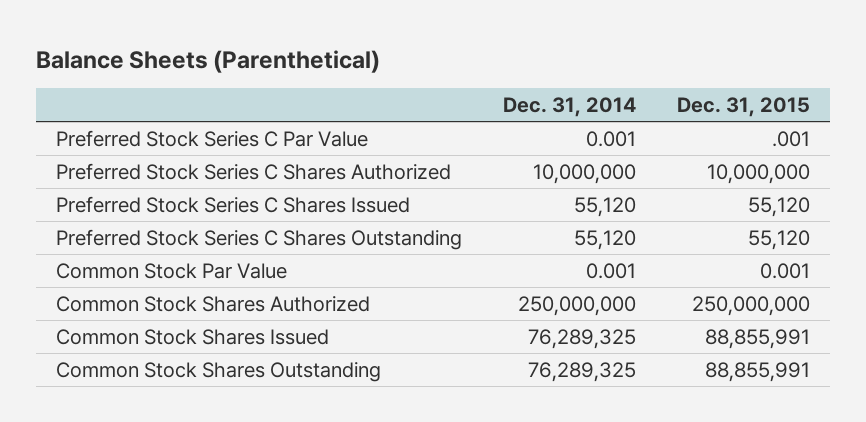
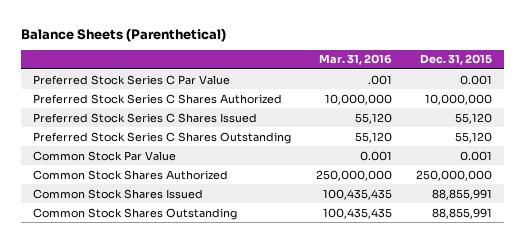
- | Dec. 31, 2014 | Dec. 31, 2015
+ | Mar. 31, 2016 | Dec. 31, 2015
- Preferred Stock Series C Par Value | 0.001 | .001
+ Preferred Stock Series C Par Value | .001 | 0.001

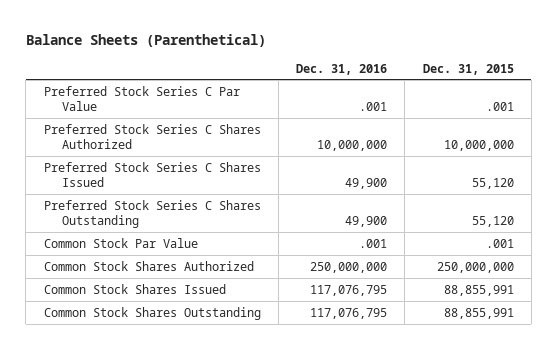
- | Mar. 31, 2016 | Dec. 31, 2015
+ | Dec. 31, 2016 | Dec. 31, 2015
- Preferred Stock Series C Par Value | .001 | 0.001
+ Preferred Stock Series C Par Value | .001 | .001
- Common Stock Par Value | 0.001 | 0.001
+ Common Stock Par Value | .001 | .001

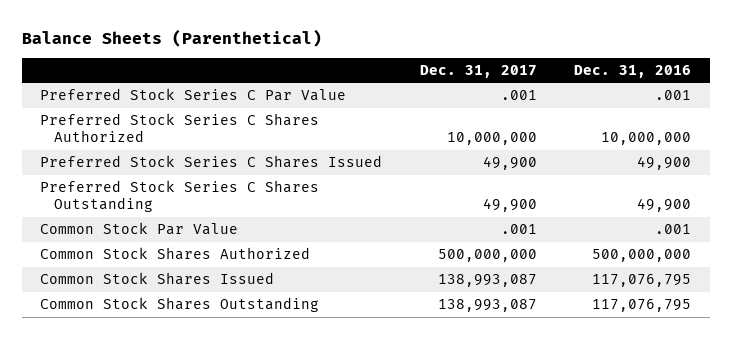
- | Dec. 31, 2016 | Dec. 31, 2015
+ | Dec. 31, 2017 | Dec. 31, 2016
- Common Stock Shares Authorized | 250,000,000 | 250,000,000
+ Common Stock Shares Authorized | 500,000,000 | 500,000,000

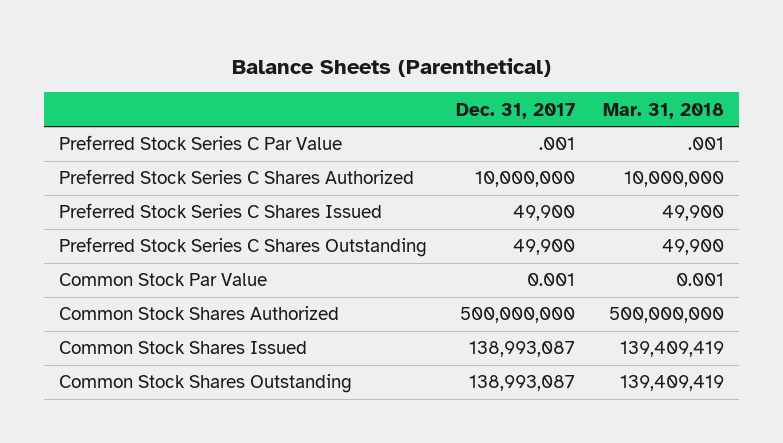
- | Dec. 31, 2017 | Dec. 31, 2016
+ | Dec. 31, 2017 | Mar. 31, 2018
- Common Stock Par Value | .001 | .001
+ Common Stock Par Value | 0.001 | 0.001

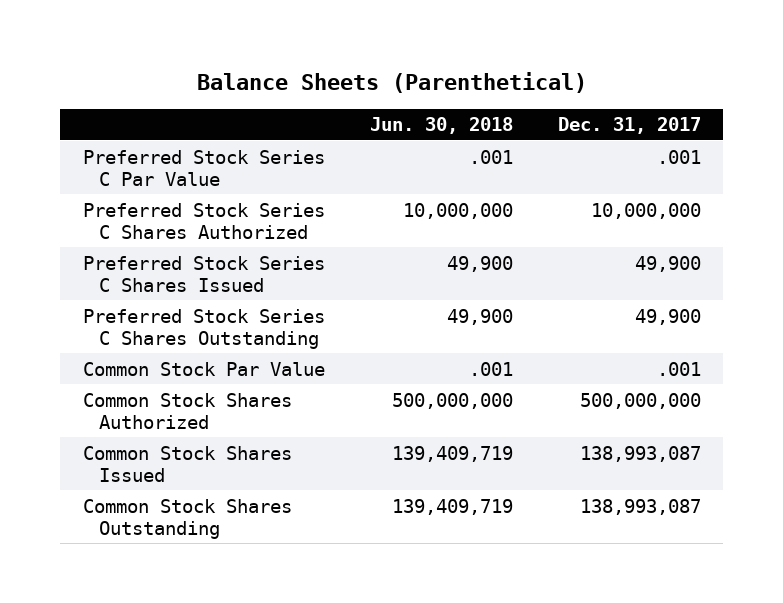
- | Dec. 31, 2017 | Mar. 31, 2018
+ | Jun. 30, 2018 | Dec. 31, 2017
- Common Stock Par Value | 0.001 | 0.001
+ Common Stock Par Value | .001 | .001

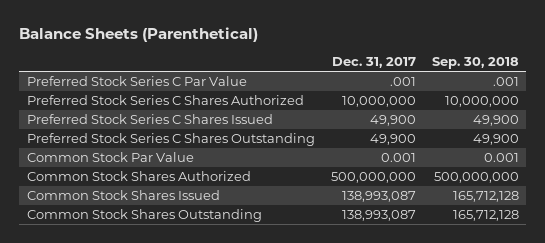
- | Jun. 30, 2018 | Dec. 31, 2017
+ | Dec. 31, 2017 | Sep. 30, 2018
- Common Stock Par Value | .001 | .001
+ Common Stock Par Value | 0.001 | 0.001

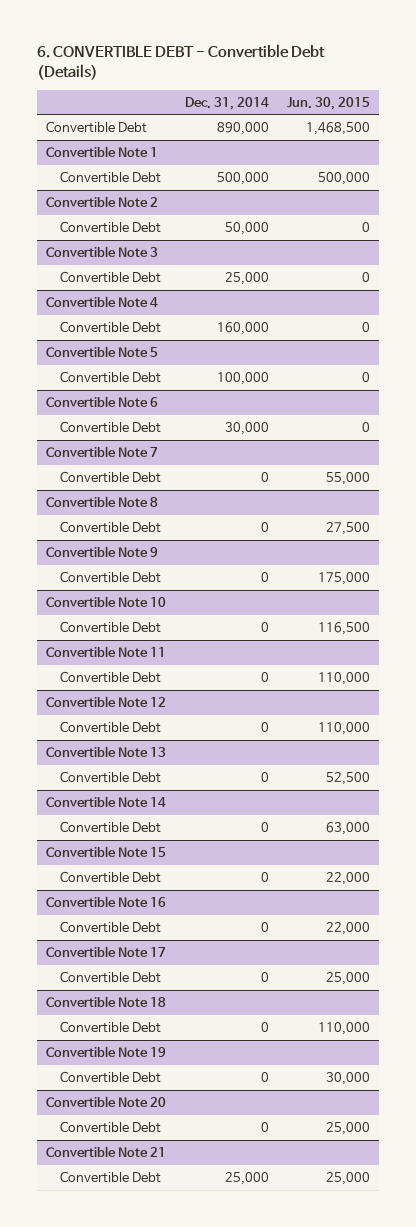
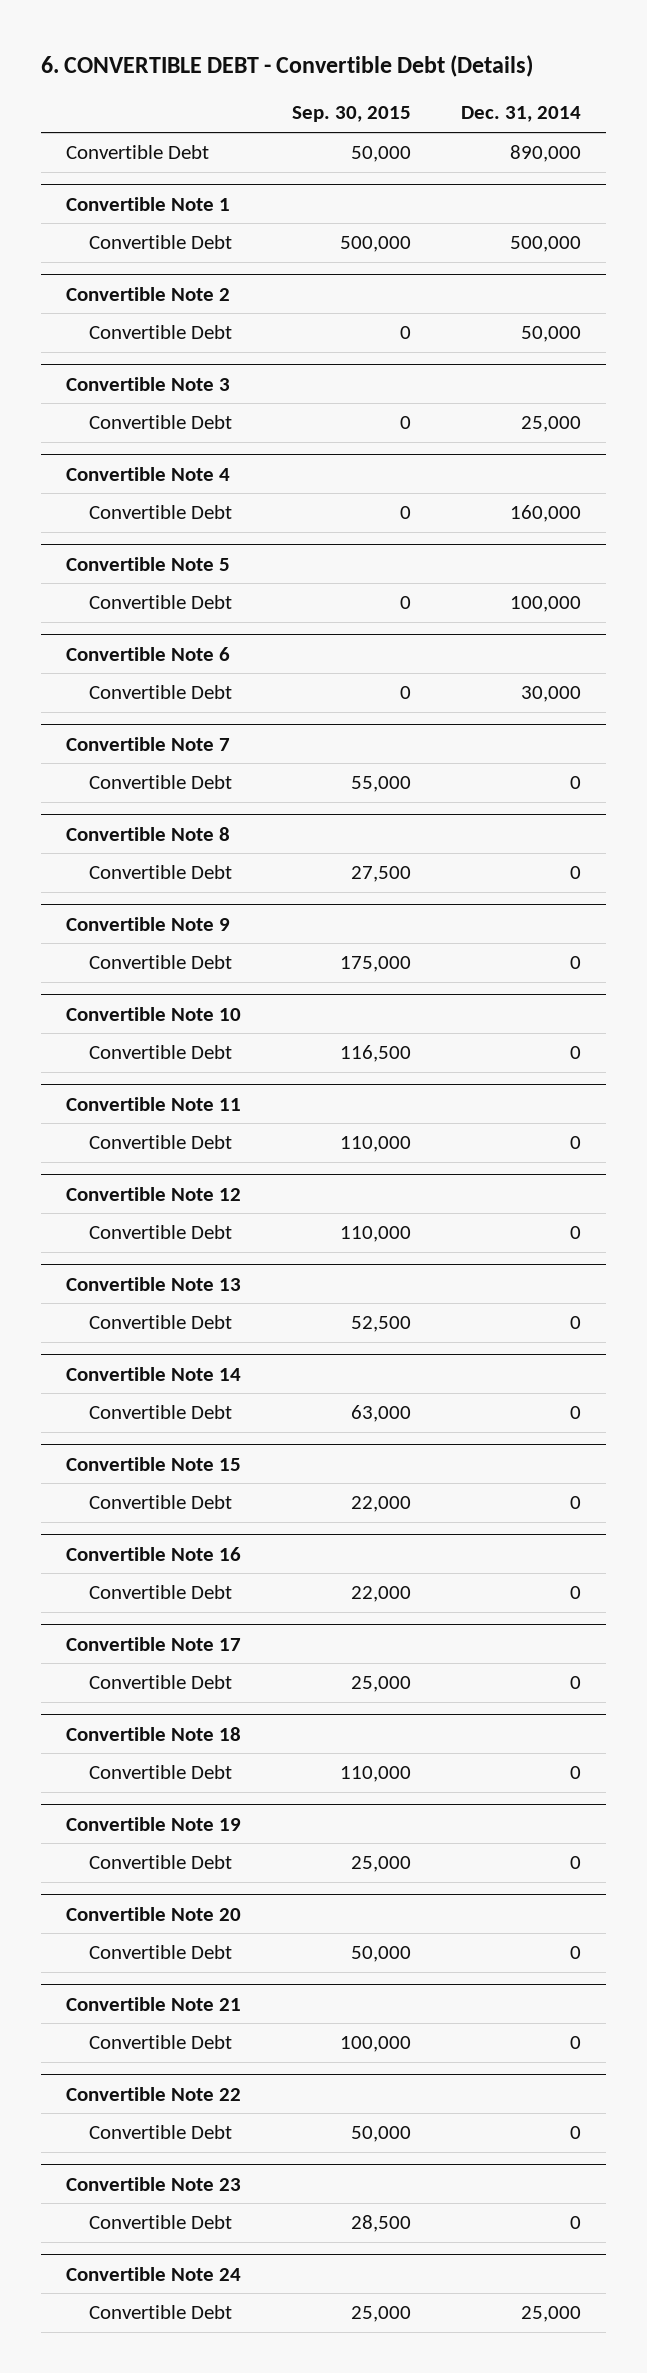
- | Dec. 31, 2014 | Jun. 30, 2015
+ | Sep. 30, 2015 | Dec. 31, 2014
@ Convertible Note 21
+ Convertible Debt | 100,000 | 0
+ Convertible Note 22
+ Convertible Debt | 50,000 | 0
+ Convertible Note 23
+ Convertible Debt | 28,500 | 0
+ Convertible Note 24

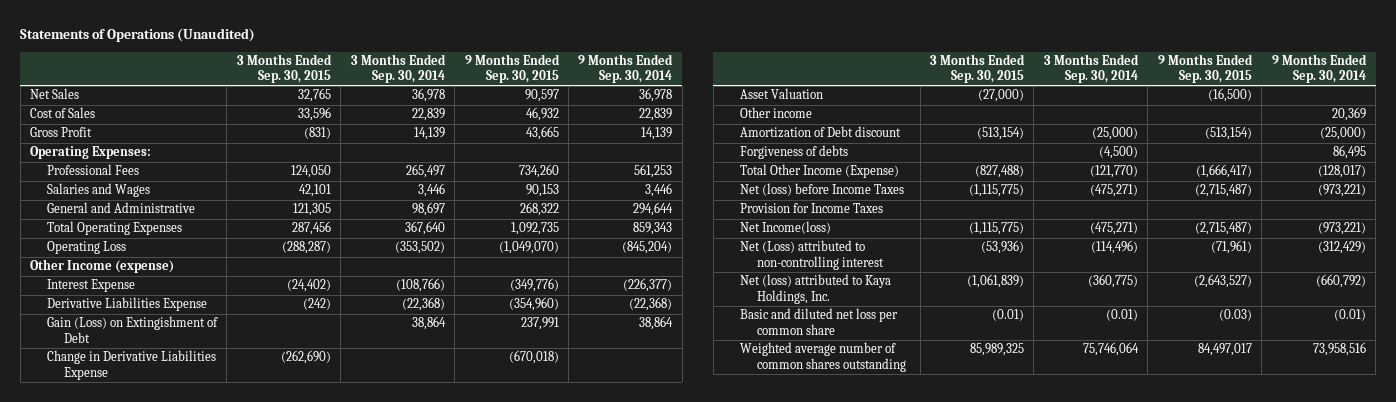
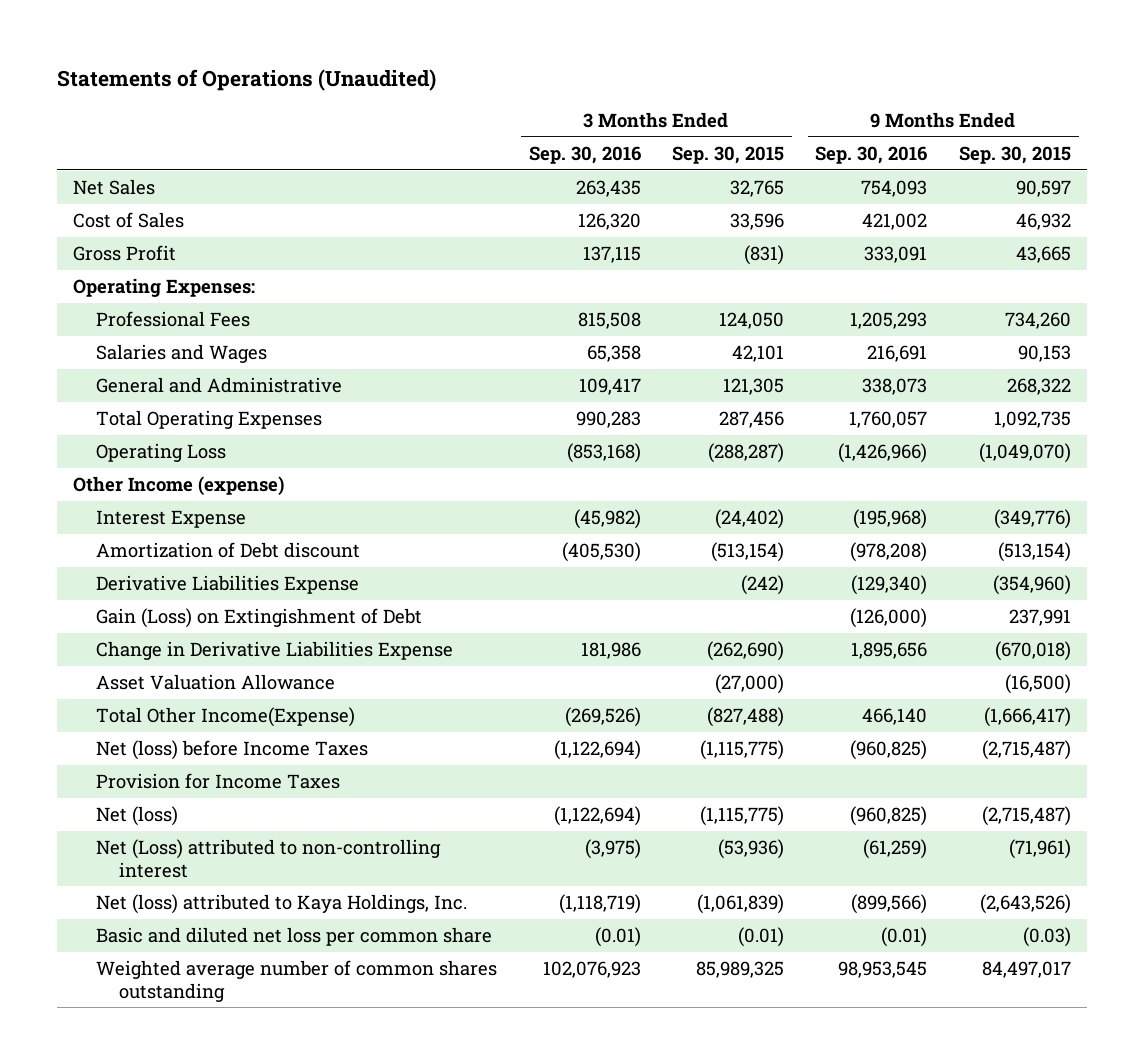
- | 3 Months Ended Sep. 30, 2015 | 3 Months Ended Sep. 30, 2014 | 9 Months Ended Sep. 30, 2015 | 9 Months Ended Sep. 30, 2014
+ | 3 Months Ended Sep. 30, 2016 | 3 Months Ended Sep. 30, 2015 | 9 Months Ended Sep. 30, 2016 | 9 Months Ended Sep. 30, 2015
moved up: Amortization of Debt discount | (405,530) | (513,154) | (978,208) | (513,154)
- Asset Valuation | (27,000) | | (16,500) |
- Other income | | | | 20,369
- Forgiveness of debts | | (4,500) | | 86,495
- Total Other Income (Expense) | (827,488) | (121,770) | (1,666,417) | (128,017)
+ Asset Valuation Allowance | | (27,000) | | (16,500)
+ Total Other Income(Expense) | (269,526) | (827,488) | 466,140 | (1,666,417)
- Net Income(loss) | (1,115,775) | (475,271) | (2,715,487) | (973,221)
+ Net (loss) | (1,122,694) | (1,115,775) | (960,825) | (2,715,487)
- Net (loss) attributed to Kaya Holdings, Inc. | (1,061,839) | (360,775) | (2,643,527) | (660,792)
+ Net (loss) attributed to Kaya Holdings, Inc. | (1,118,719) | (1,061,839) | (899,566) | (2,643,526)

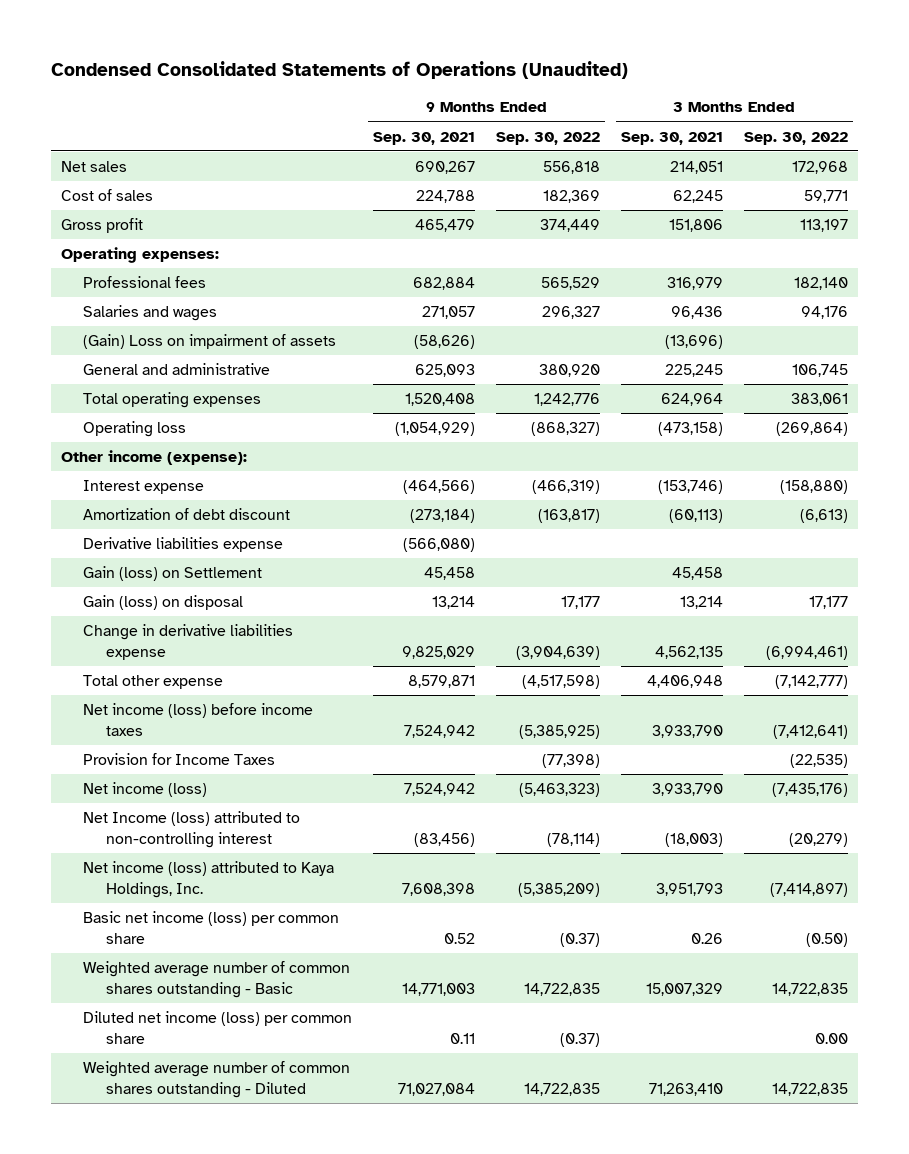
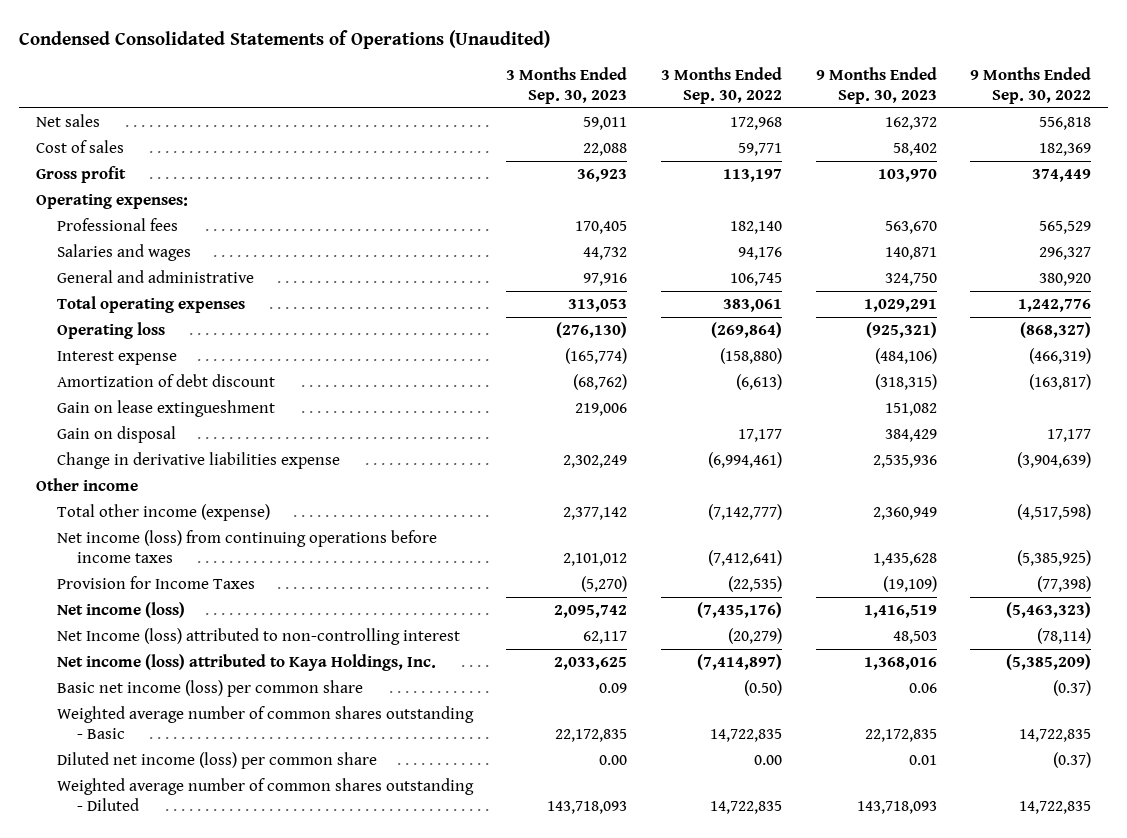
- | 9 Months Ended Sep. 30, 2021 | 9 Months Ended Sep. 30, 2022 | 3 Months Ended Sep. 30, 2021 | 3 Months Ended Sep. 30, 2022
+ | 3 Months Ended Sep. 30, 2023 | 3 Months Ended Sep. 30, 2022 | 9 Months Ended Sep. 30, 2023 | 9 Months Ended Sep. 30, 2022
- (Gain) Loss on impairment of assets | (58,626) | | (13,696) |
- Other income (expense):
- Derivative liabilities expense | (566,080) | | |
- Gain (loss) on Settlement | 45,458 | | 45,458 |
- Gain (loss) on disposal | 13,214 | 17,177 | 13,214 | 17,177
+ Gain on lease extingueshment | 219,006 | | 151,082 |
+ Gain on disposal | | 17,177 | 384,429 | 17,177
- Total other expense | 8,579,871 | (4,517,598) | 4,406,948 | (7,142,777)
- Net income (loss) before income taxes | 7,524,942 | (5,385,925) | 3,933,790 | (7,412,641)
+ Other income
+ Total other income (expense) | 2,377,142 | (7,142,777) | 2,360,949 | (4,517,598)
+ Net income (loss) from continuing operations before income taxes | 2,101,012 | (7,412,641) | 1,435,628 | (5,385,925)

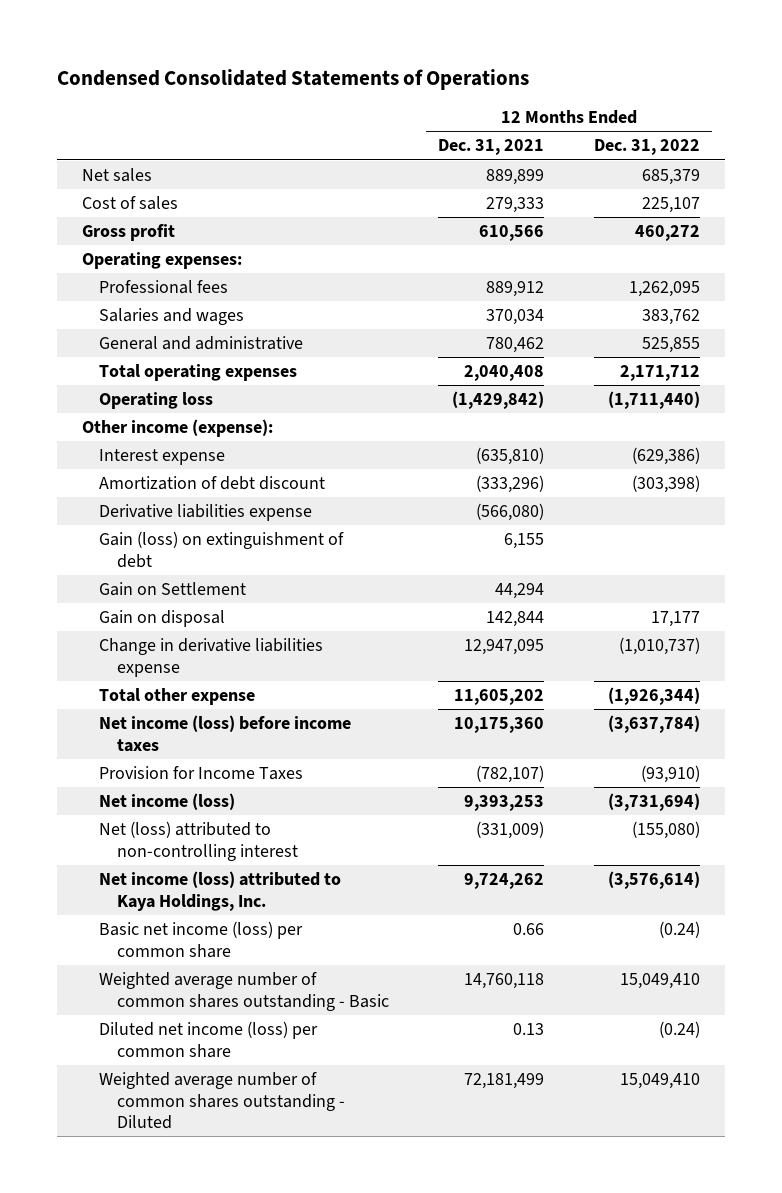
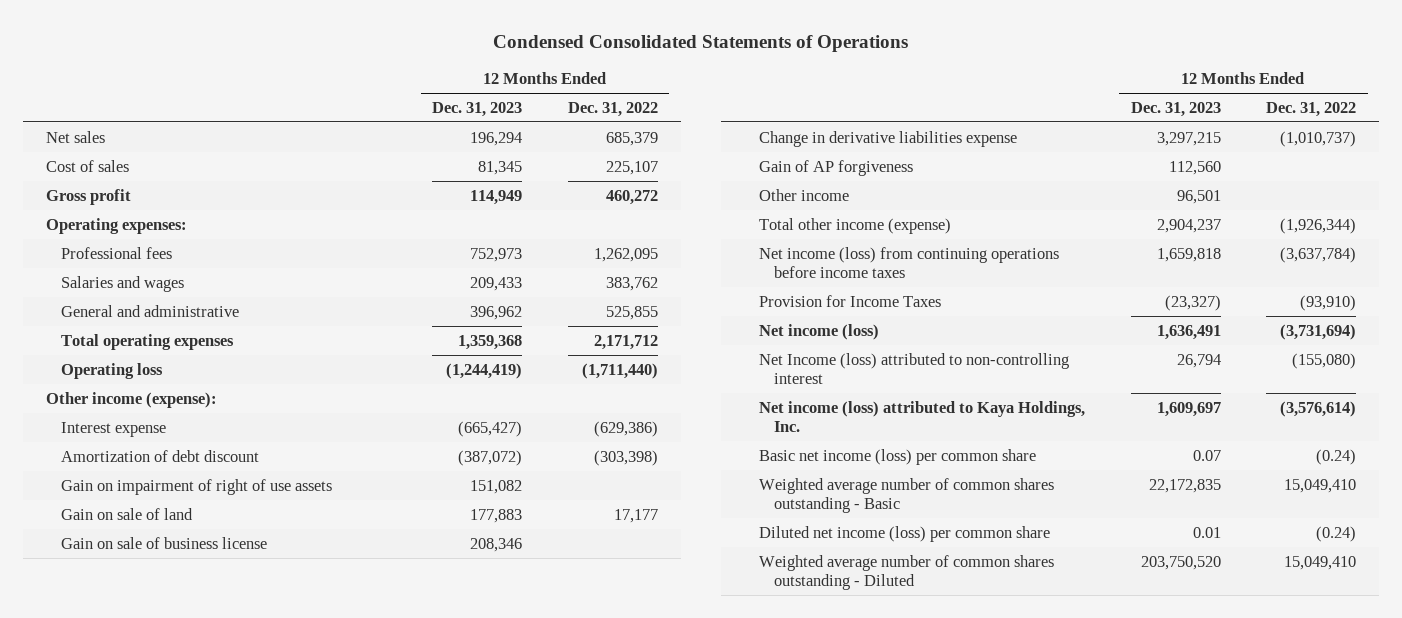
- | 12 Months Ended Dec. 31, 2021 | 12 Months Ended Dec. 31, 2022
+ | 12 Months Ended Dec. 31, 2023 | 12 Months Ended Dec. 31, 2022
- Derivative liabilities expense | (566,080) |
- Gain (loss) on extinguishment of debt | 6,155 |
- Gain on Settlement | 44,294 |
- Gain on disposal | 142,844 | 17,177
+ Gain on impairment of right of use assets | 151,082 |
+ Gain on sale of land | 177,883 | 17,177
+ Gain on sale of business license | 208,346 |
- Total other expense | 11,605,202 | (1,926,344)
- Net income (loss) before income taxes | 10,175,360 | (3,637,784)
+ Gain of AP forgiveness | 112,560 |
+ Other income | 96,501 |
+ Total other income (expense) | 2,904,237 | (1,926,344)
+ Net income (loss) from continuing operations before income taxes | 1,659,818 | (3,637,784)
- Net (loss) attributed to non-controlling interest | (331,009) | (155,080)
+ Net Income (loss) attributed to non-controlling interest | 26,794 | (155,080)

